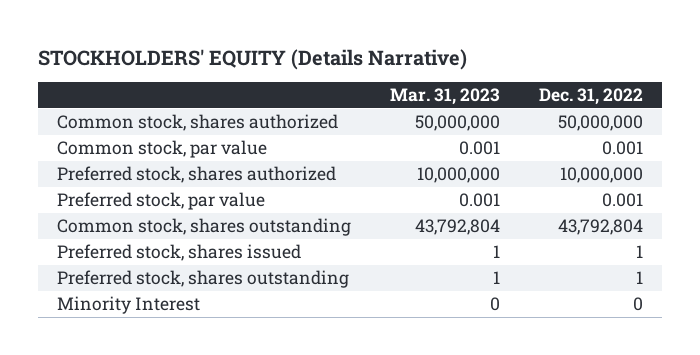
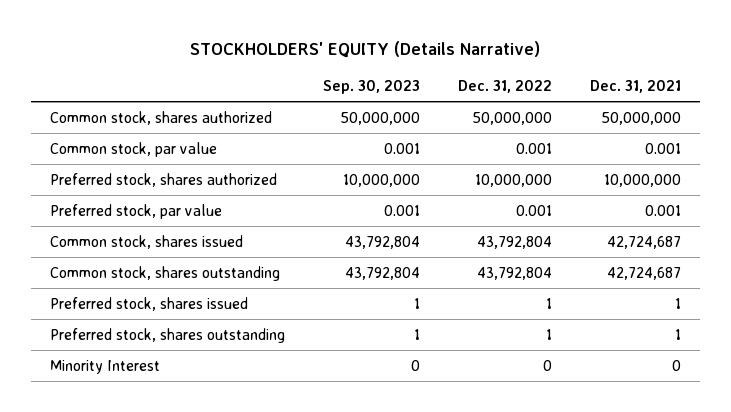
- | Mar. 31, 2023 | Dec. 31, 2022
+ | Sep. 30, 2023 | Dec. 31, 2022 | Dec. 31, 2021
+ Common stock, shares issued | 43,792,804 | 43,792,804 | 42,724,687

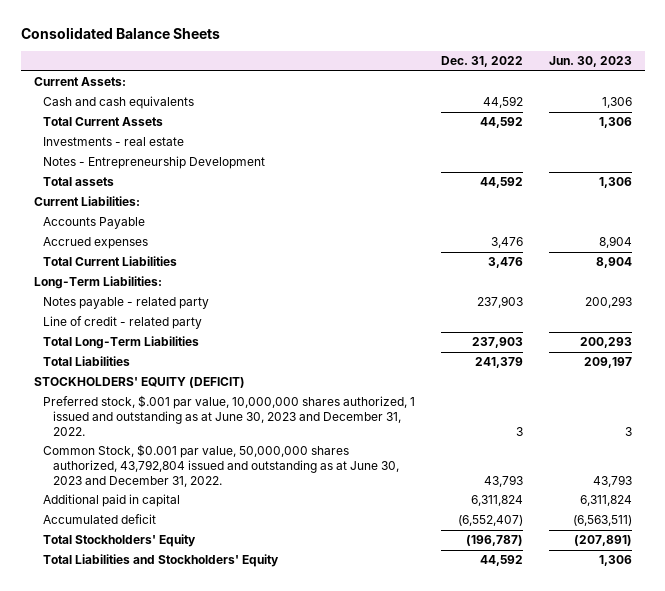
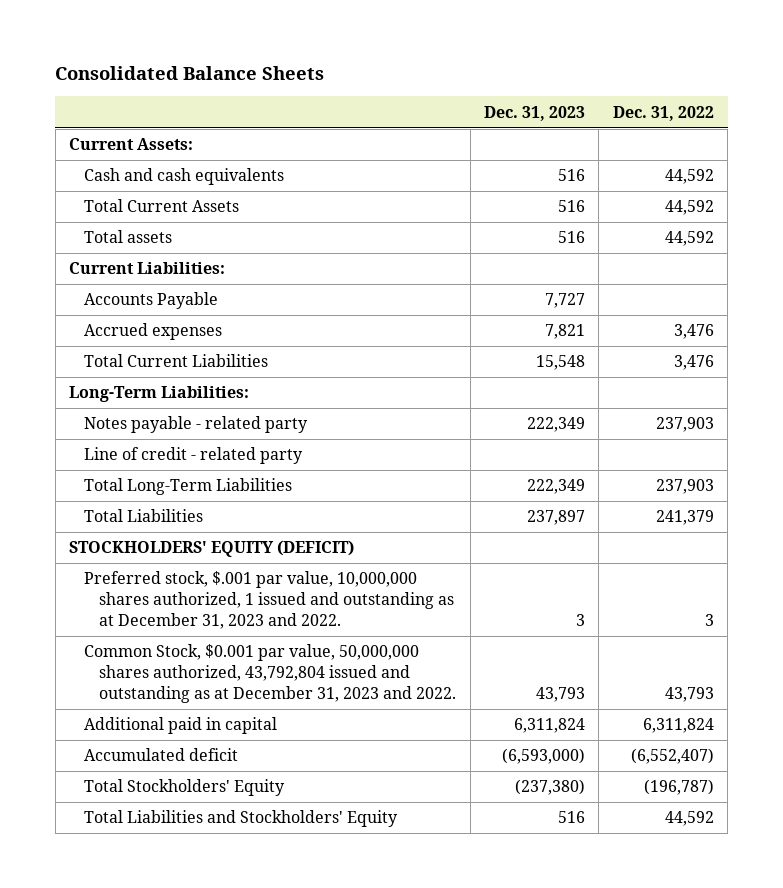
- | Dec. 31, 2022 | Jun. 30, 2023
+ | Dec. 31, 2023 | Dec. 31, 2022
- Investments - real estate
- Notes - Entrepreneurship Development
- Preferred stock, $.001 par value, 10,000,000 shares authorized, 1 issued and outstanding as at June 30, 2023 and December 31, 2022. | 3 | 3
- Common Stock, $0.001 par value, 50,000,000 shares authorized, 43,792,804 issued and outstanding as at June 30, 2023 and December 31, 2022. | 43,793 | 43,793
+ Preferred stock, $.001 par value, 10,000,000 shares authorized, 1 issued and outstanding as at December 31, 2023 and 2022. | 3 | 3
+ Common Stock, $0.001 par value, 50,000,000 shares authorized, 43,792,804 issued and outstanding as at December 31, 2023 and 2022. | 43,793 | 43,793

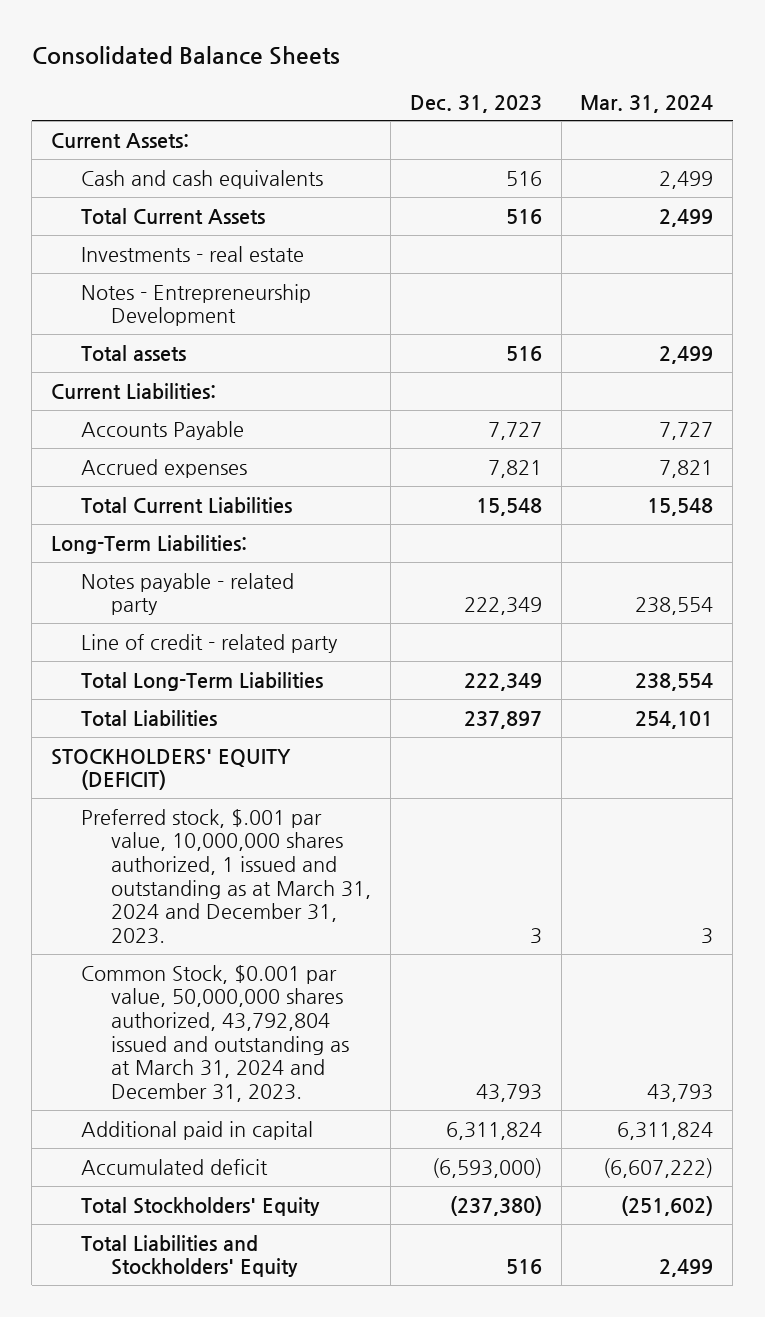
- | Dec. 31, 2023 | Dec. 31, 2022
+ | Dec. 31, 2023 | Mar. 31, 2024
+ Investments - real estate
+ Notes - Entrepreneurship Development
- Preferred stock, $.001 par value, 10,000,000 shares authorized, 1 issued and outstanding as at December 31, 2023 and 2022. | 3 | 3
- Common Stock, $0.001 par value, 50,000,000 shares authorized, 43,792,804 issued and outstanding as at December 31, 2023 and 2022. | 43,793 | 43,793
+ Preferred stock, $.001 par value, 10,000,000 shares authorized, 1 issued and outstanding as at March 31, 2024 and December 31, 2023. | 3 | 3
+ Common Stock, $0.001 par value, 50,000,000 shares authorized, 43,792,804 issued and outstanding as at March 31, 2024 and December 31, 2023. | 43,793 | 43,793

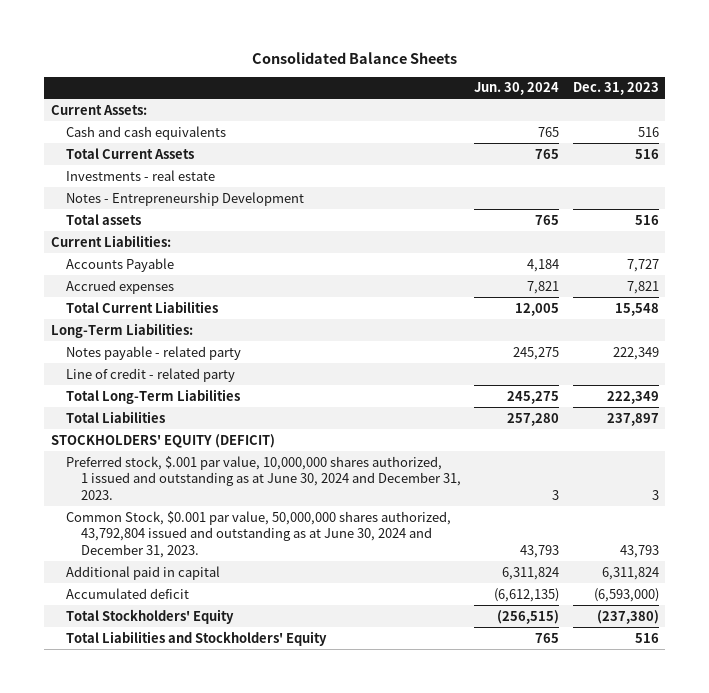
- | Dec. 31, 2023 | Mar. 31, 2024
+ | Jun. 30, 2024 | Dec. 31, 2023
- Preferred stock, $.001 par value, 10,000,000 shares authorized, 1 issued and outstanding as at March 31, 2024 and December 31, 2023. | 3 | 3
- Common Stock, $0.001 par value, 50,000,000 shares authorized, 43,792,804 issued and outstanding as at March 31, 2024 and December 31, 2023. | 43,793 | 43,793
+ Preferred stock, $.001 par value, 10,000,000 shares authorized, 1 issued and outstanding as at June 30, 2024 and December 31, 2023. | 3 | 3
+ Common Stock, $0.001 par value, 50,000,000 shares authorized, 43,792,804 issued and outstanding as at June 30, 2024 and December 31, 2023. | 43,793 | 43,793

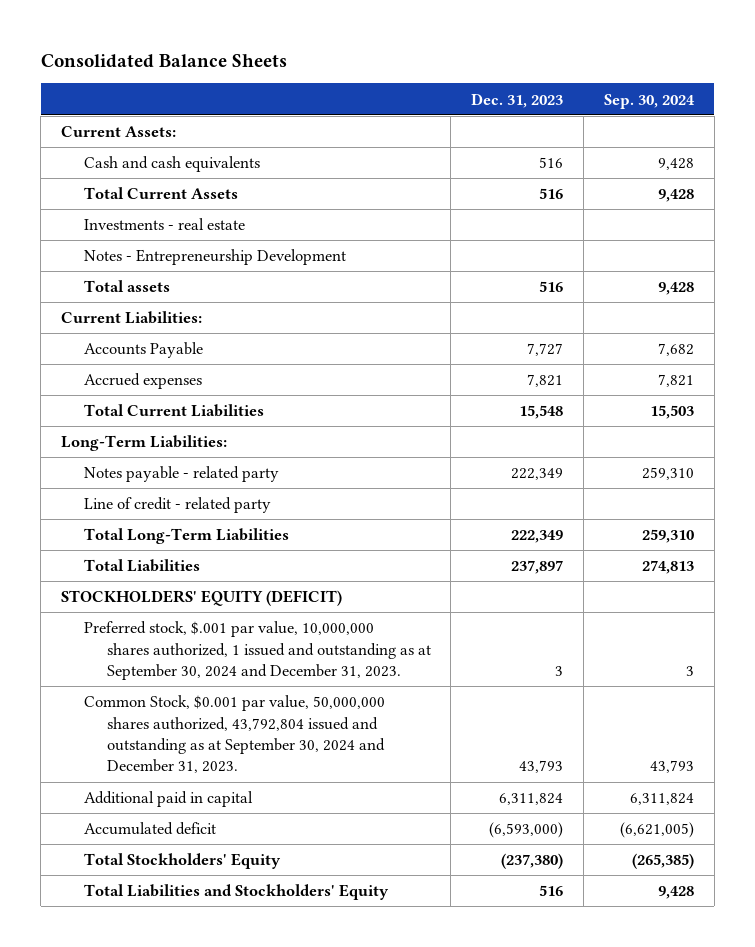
- | Jun. 30, 2024 | Dec. 31, 2023
+ | Dec. 31, 2023 | Sep. 30, 2024
- Preferred stock, $.001 par value, 10,000,000 shares authorized, 1 issued and outstanding as at June 30, 2024 and December 31, 2023. | 3 | 3
- Common Stock, $0.001 par value, 50,000,000 shares authorized, 43,792,804 issued and outstanding as at June 30, 2024 and December 31, 2023. | 43,793 | 43,793
+ Preferred stock, $.001 par value, 10,000,000 shares authorized, 1 issued and outstanding as at September 30, 2024 and December 31, 2023. | 3 | 3
+ Common Stock, $0.001 par value, 50,000,000 shares authorized, 43,792,804 issued and outstanding as at September 30, 2024 and December 31, 2023. | 43,793 | 43,793

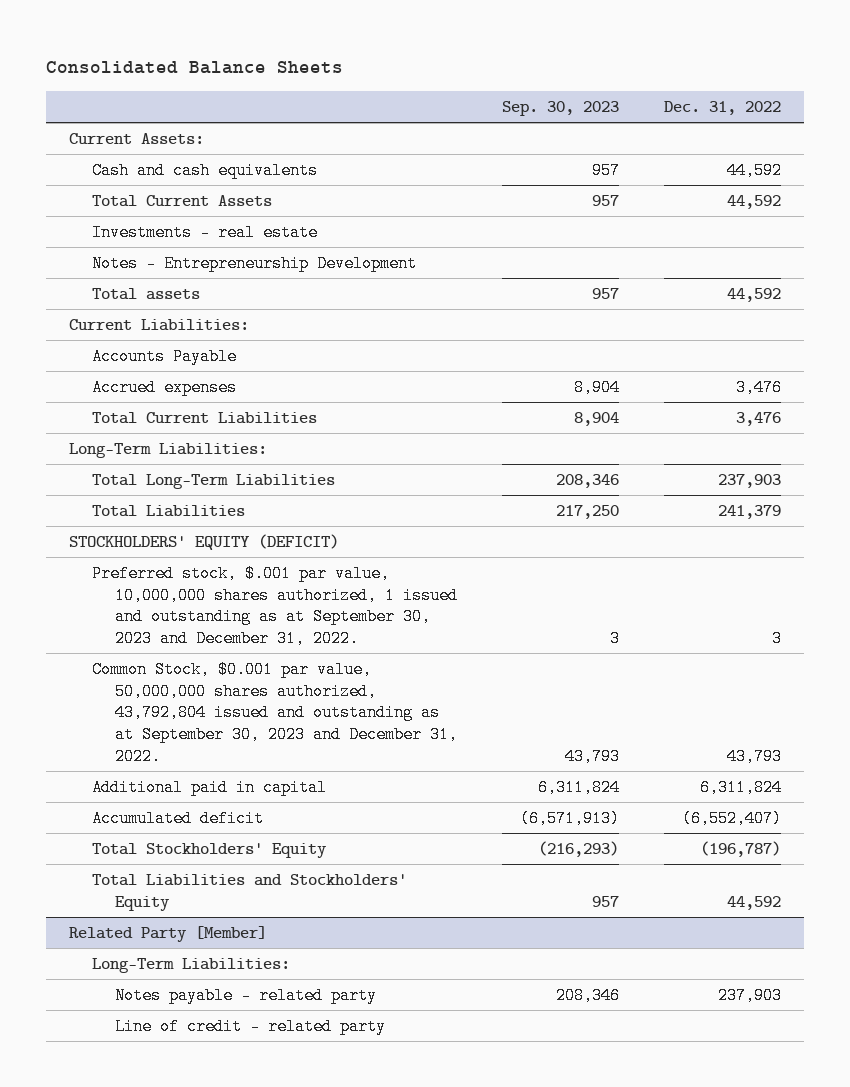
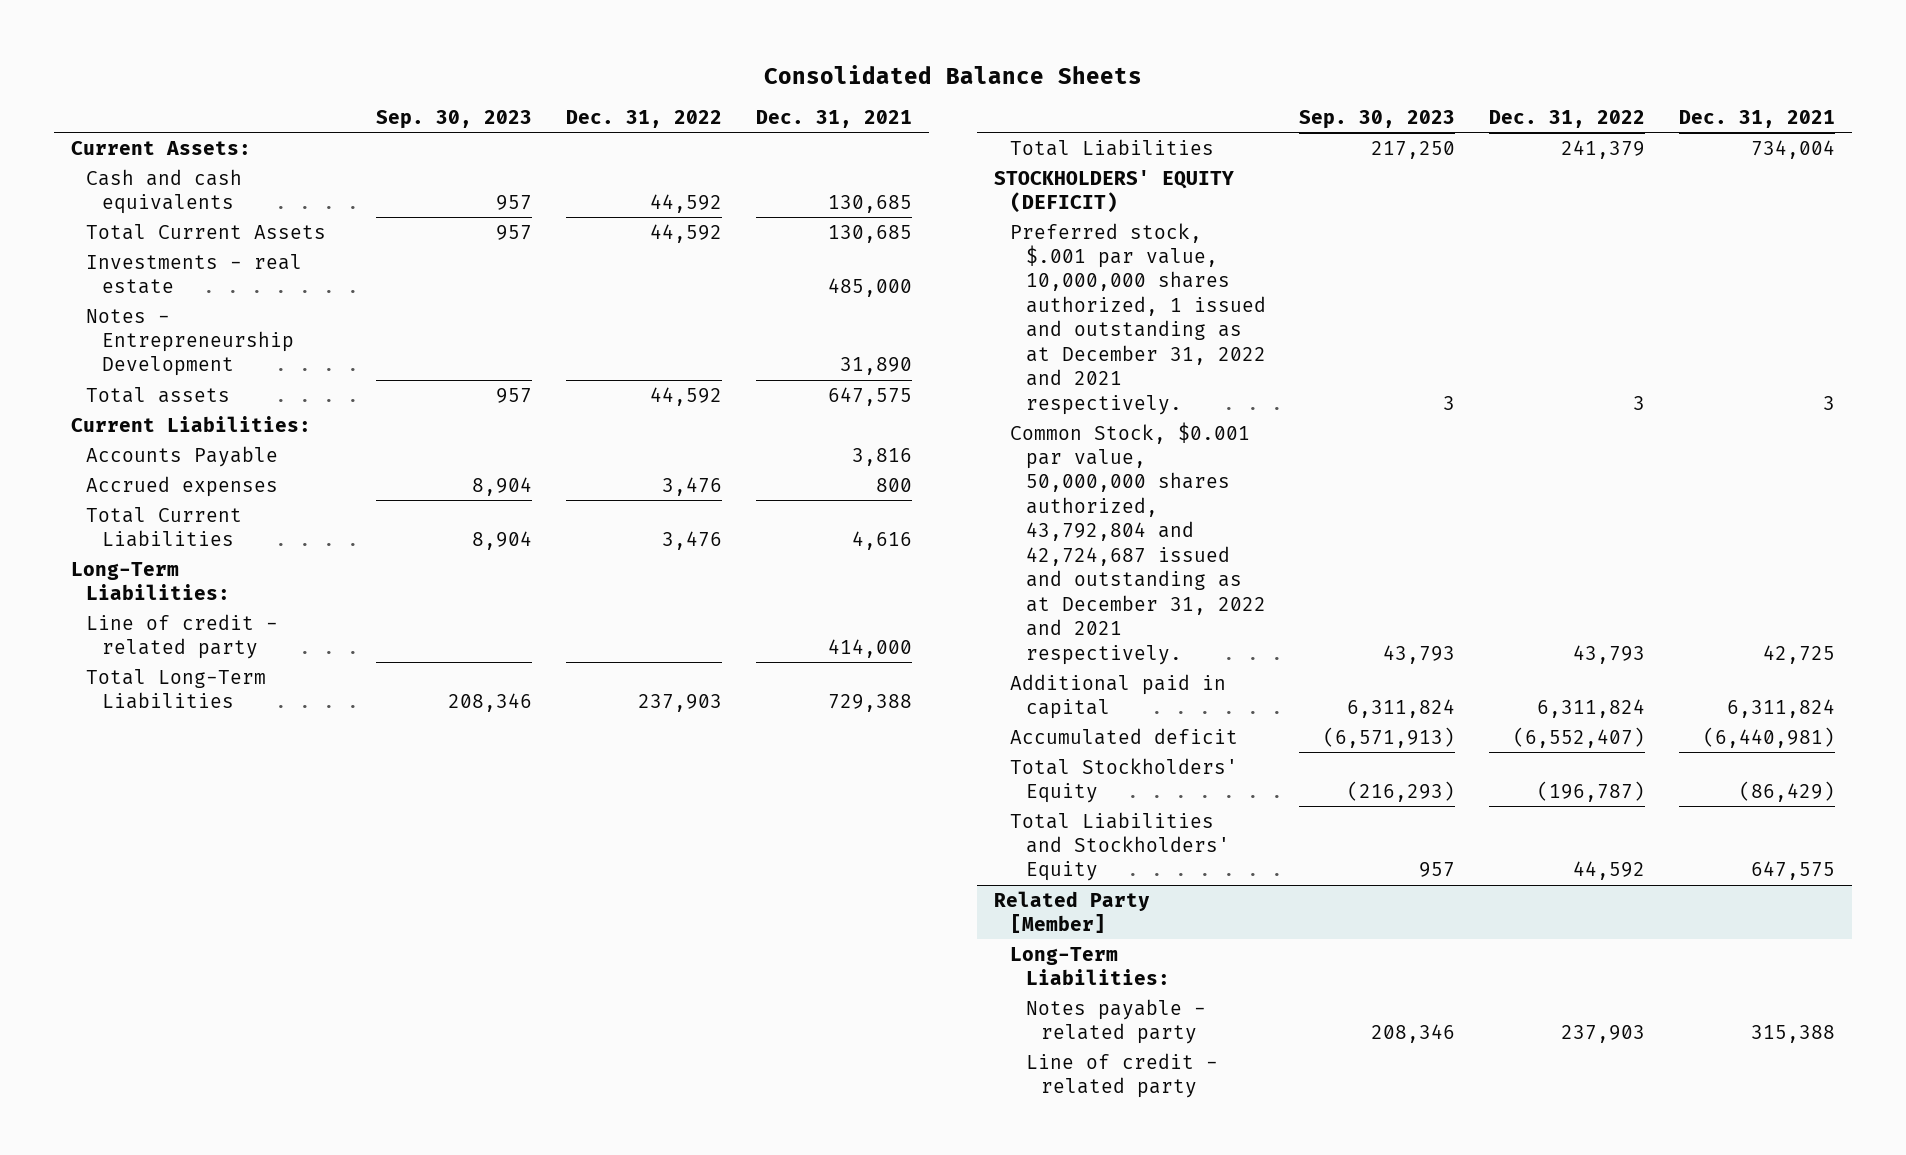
- | Sep. 30, 2023 | Dec. 31, 2022
+ | Sep. 30, 2023 | Dec. 31, 2022 | Dec. 31, 2021
+ Line of credit - related party | | | 414,000
- Preferred stock, $.001 par value, 10,000,000 shares authorized, 1 issued and outstanding as at September 30, 2023 and December 31, 2022. | 3 | 3
- Common Stock, $0.001 par value, 50,000,000 shares authorized, 43,792,804 issued and outstanding as at September 30, 2023 and December 31, 2022. | 43,793 | 43,793
+ Preferred stock, $.001 par value, 10,000,000 shares authorized, 1 issued and outstanding as at December 31, 2022 and 2021 respectively. | 3 | 3 | 3
+ Common Stock, $0.001 par value, 50,000,000 shares authorized, 43,792,804 and 42,724,687 issued and outstanding as at December 31, 2022 and 2021 respectively. | 43,793 | 43,793 | 42,725

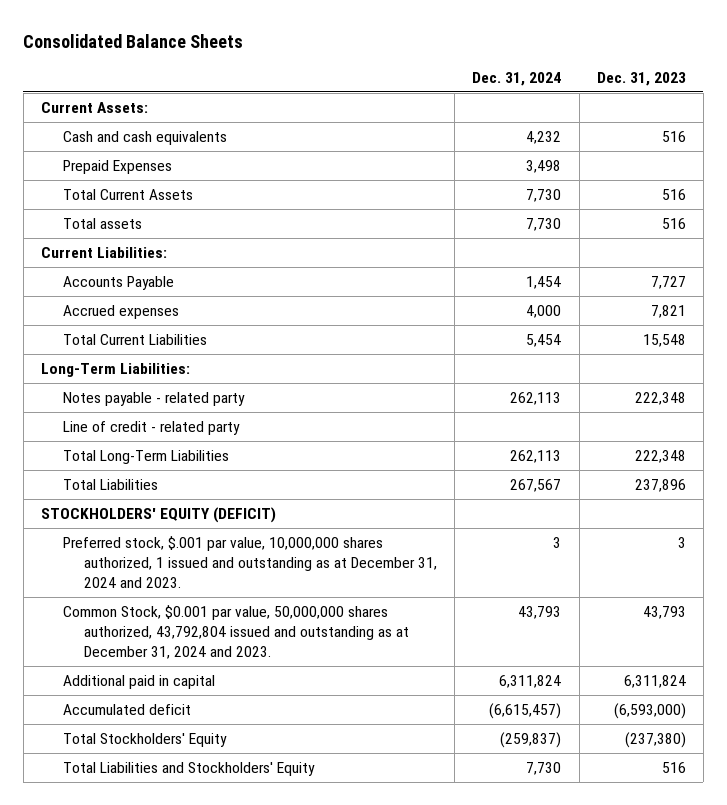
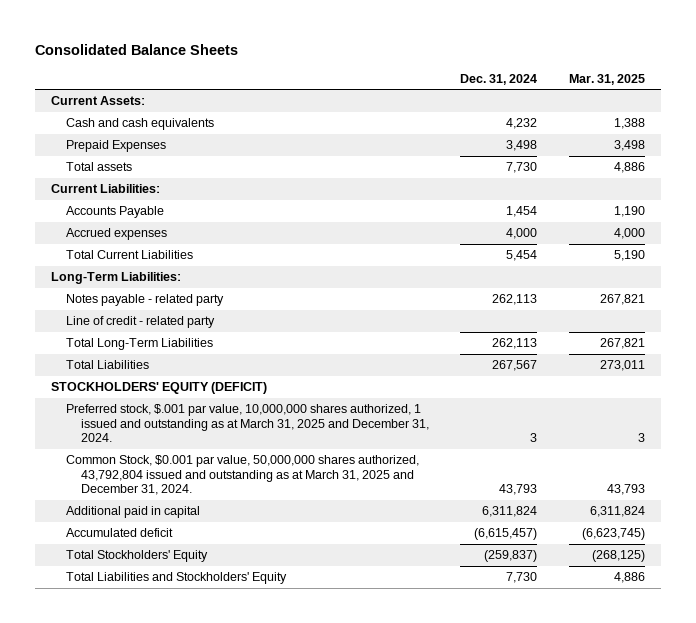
- | Dec. 31, 2024 | Dec. 31, 2023
+ | Dec. 31, 2024 | Mar. 31, 2025
- Total Current Assets | 7,730 | 516
- Preferred stock, $.001 par value, 10,000,000 shares authorized, 1 issued and outstanding as at December 31, 2024 and 2023. | 3 | 3
- Common Stock, $0.001 par value, 50,000,000 shares authorized, 43,792,804 issued and outstanding as at December 31, 2024 and 2023. | 43,793 | 43,793
+ Preferred stock, $.001 par value, 10,000,000 shares authorized, 1 issued and outstanding as at March 31, 2025 and December 31, 2024. | 3 | 3
+ Common Stock, $0.001 par value, 50,000,000 shares authorized, 43,792,804 issued and outstanding as at March 31, 2025 and December 31, 2024. | 43,793 | 43,793

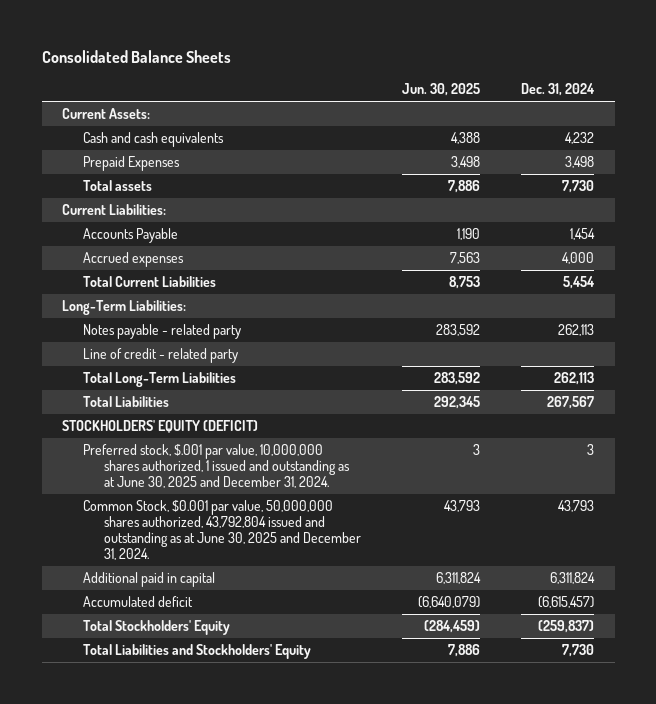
- | Dec. 31, 2024 | Mar. 31, 2025
+ | Jun. 30, 2025 | Dec. 31, 2024
- Preferred stock, $.001 par value, 10,000,000 shares authorized, 1 issued and outstanding as at March 31, 2025 and December 31, 2024. | 3 | 3
- Common Stock, $0.001 par value, 50,000,000 shares authorized, 43,792,804 issued and outstanding as at March 31, 2025 and December 31, 2024. | 43,793 | 43,793
+ Preferred stock, $.001 par value, 10,000,000 shares authorized, 1 issued and outstanding as at June 30, 2025 and December 31, 2024. | 3 | 3
+ Common Stock, $0.001 par value, 50,000,000 shares authorized, 43,792,804 issued and outstanding as at June 30, 2025 and December 31, 2024. | 43,793 | 43,793

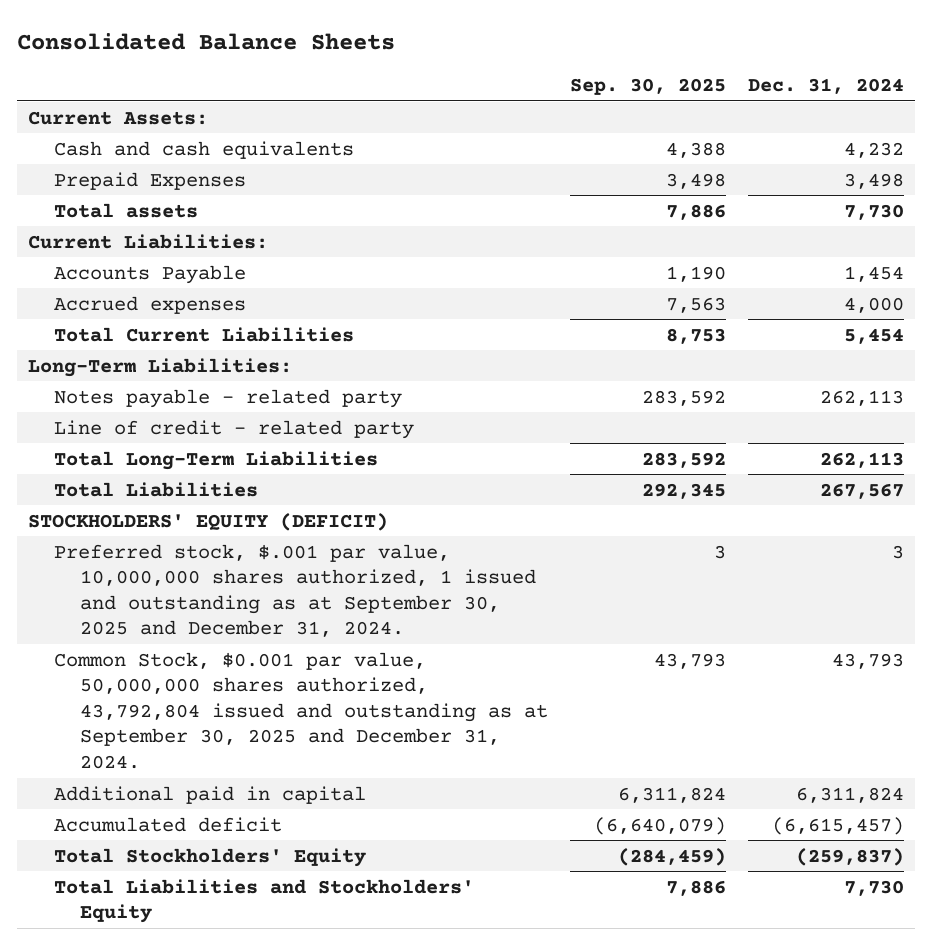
- | Jun. 30, 2025 | Dec. 31, 2024
+ | Sep. 30, 2025 | Dec. 31, 2024
- Preferred stock, $.001 par value, 10,000,000 shares authorized, 1 issued and outstanding as at June 30, 2025 and December 31, 2024. | 3 | 3
- Common Stock, $0.001 par value, 50,000,000 shares authorized, 43,792,804 issued and outstanding as at June 30, 2025 and December 31, 2024. | 43,793 | 43,793
+ Preferred stock, $.001 par value, 10,000,000 shares authorized, 1 issued and outstanding as at September 30, 2025 and December 31, 2024. | 3 | 3
+ Common Stock, $0.001 par value, 50,000,000 shares authorized, 43,792,804 issued and outstanding as at September 30, 2025 and December 31, 2024. | 43,793 | 43,793

